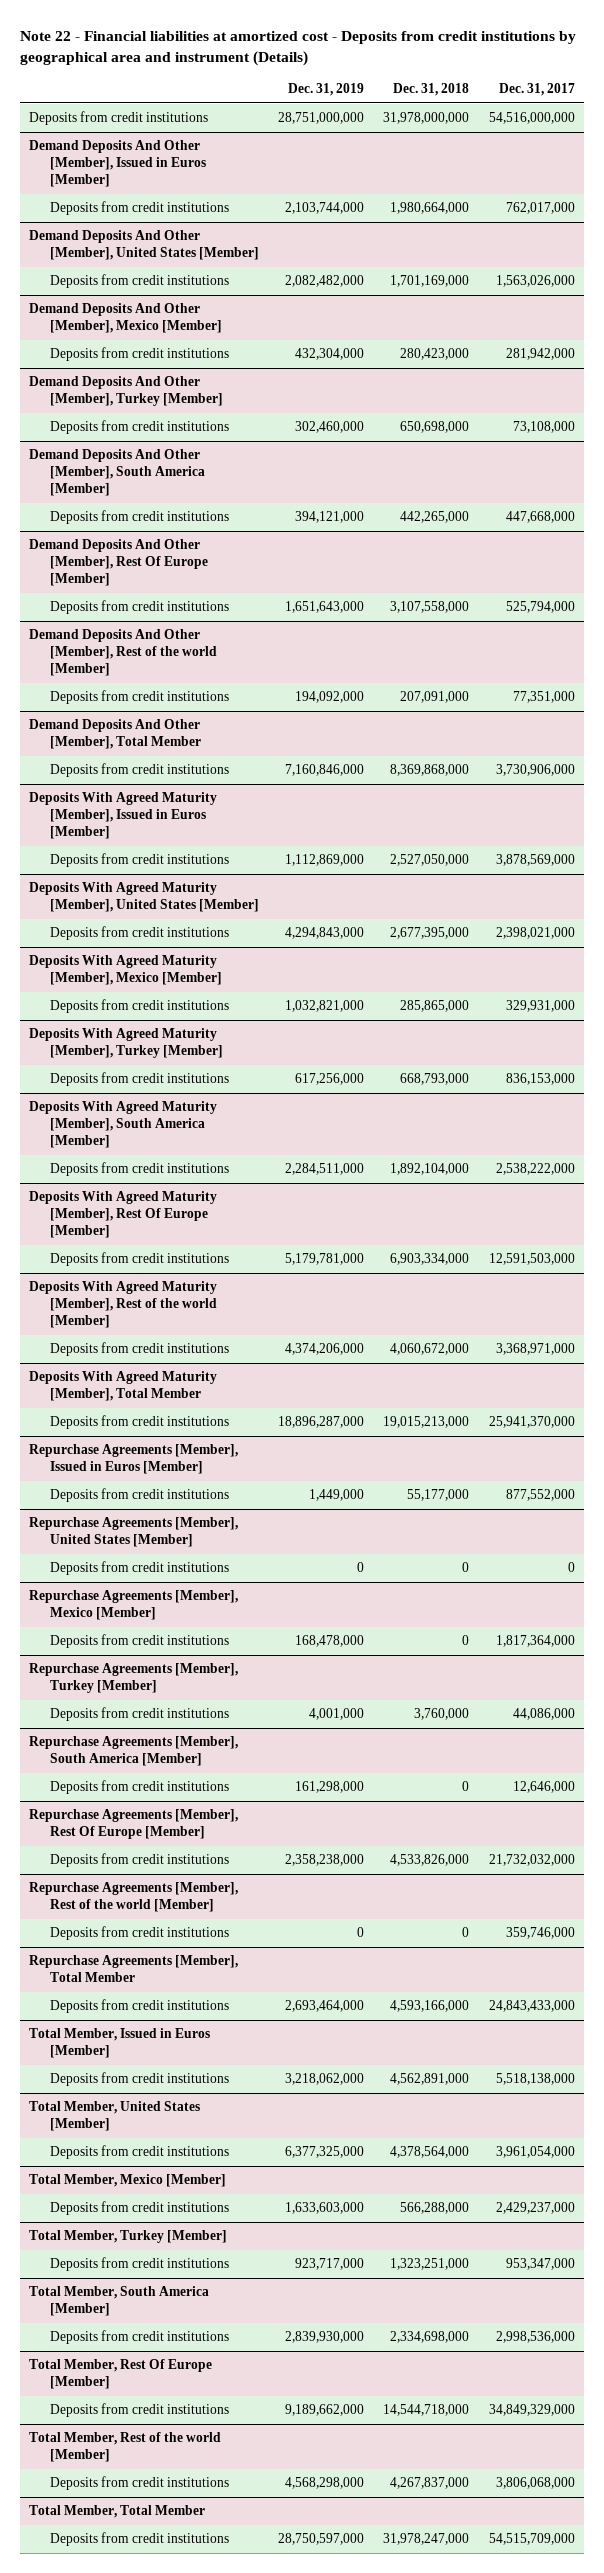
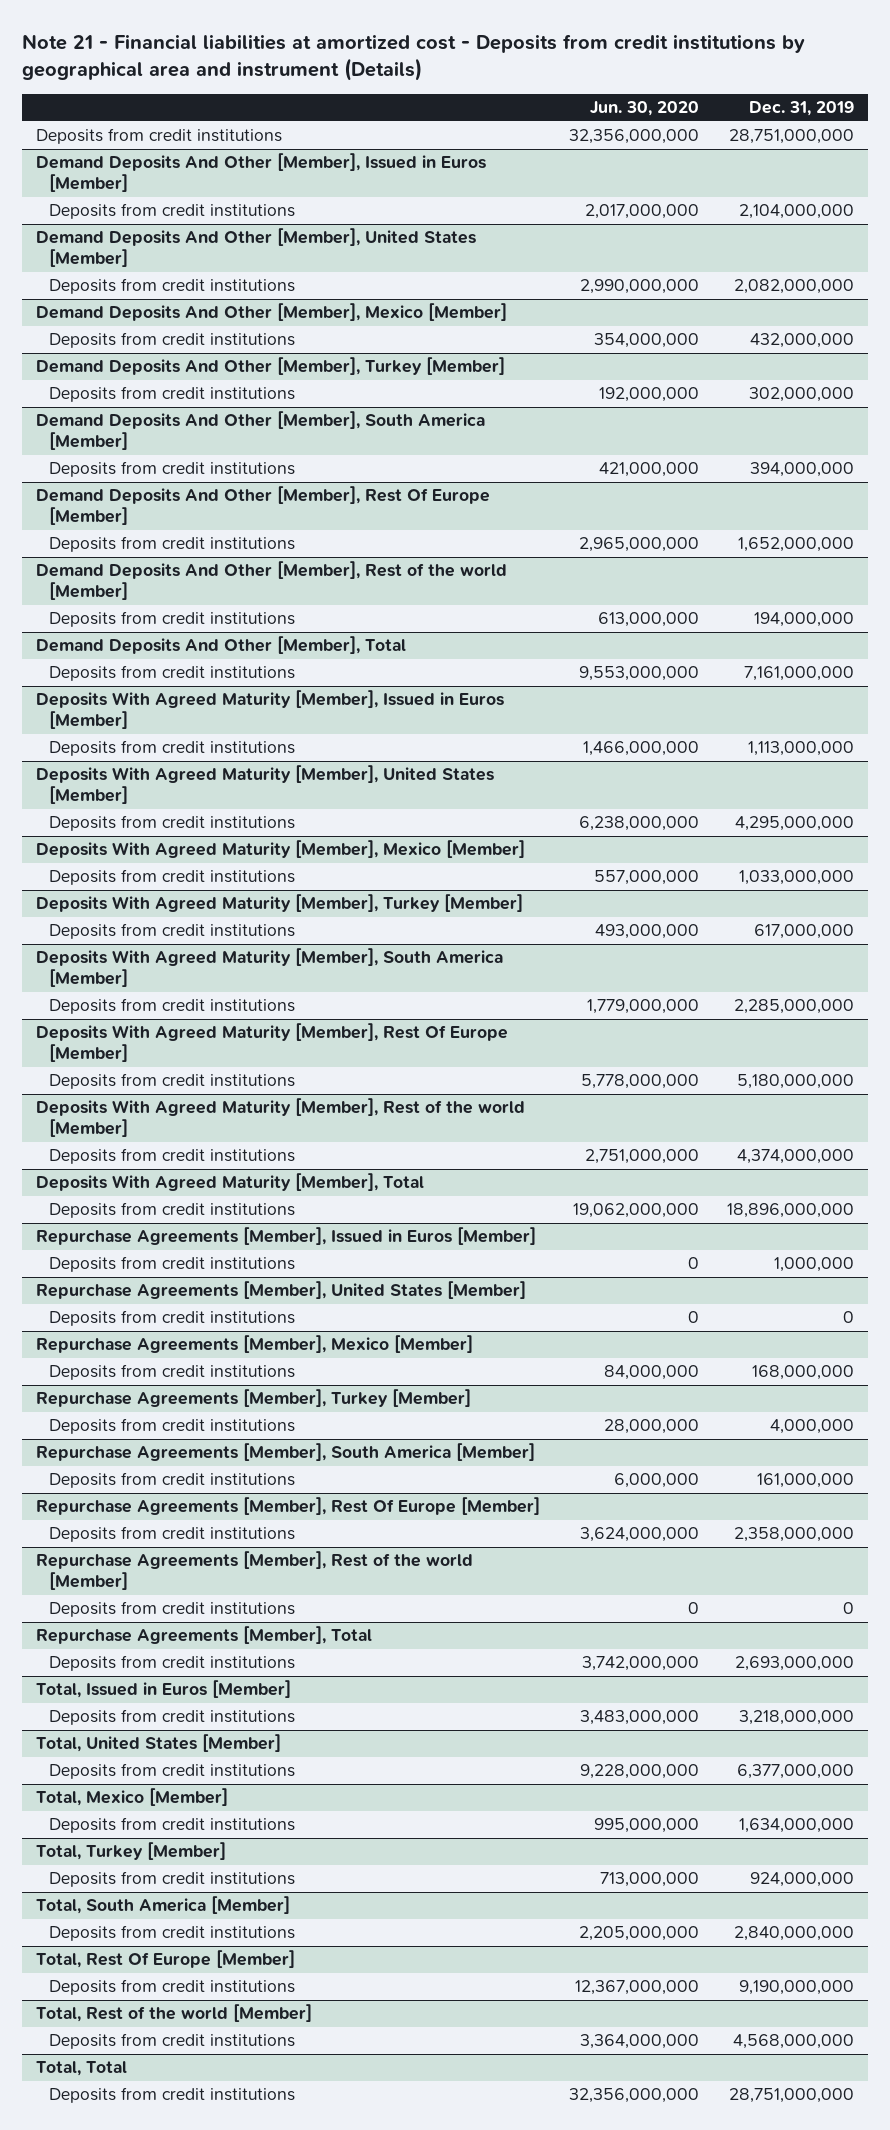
- Note 22 - Financial liabilities at amortized cost - Deposits from credit institutions by geographical area and instrument (Details)
+ Note 21 - Financial liabilities at amortized cost - Deposits from credit institutions by geographical area and instrument (Details)
- | Dec. 31, 2019 | Dec. 31, 2018 | Dec. 31, 2017
+ | Jun. 30, 2020 | Dec. 31, 2019
@ Demand Deposits And Other [Member], Issued in Euros [Member]
- Deposits from credit institutions | 2,103,744,000 | 1,980,664,000 | 762,017,000
+ Deposits from credit institutions | 2,017,000,000 | 2,104,000,000
@ Demand Deposits And Other [Member], United States [Member]
- Deposits from credit institutions | 2,082,482,000 | 1,701,169,000 | 1,563,026,000
+ Deposits from credit institutions | 2,990,000,000 | 2,082,000,000
@ Demand Deposits And Other [Member], Mexico [Member]
- Deposits from credit institutions | 432,304,000 | 280,423,000 | 281,942,000
+ Deposits from credit institutions | 354,000,000 | 432,000,000
@ Demand Deposits And Other [Member], Turkey [Member]
- Deposits from credit institutions | 302,460,000 | 650,698,000 | 73,108,000
+ Deposits from credit institutions | 192,000,000 | 302,000,000
@ Demand Deposits And Other [Member], South America [Member]
- Deposits from credit institutions | 394,121,000 | 442,265,000 | 447,668,000
+ Deposits from credit institutions | 421,000,000 | 394,000,000
@ Demand Deposits And Other [Member], Rest Of Europe [Member]
- Deposits from credit institutions | 1,651,643,000 | 3,107,558,000 | 525,794,000
+ Deposits from credit institutions | 2,965,000,000 | 1,652,000,000
@ Demand Deposits And Other [Member], Rest of the world [Member]
- Deposits from credit institutions | 194,092,000 | 207,091,000 | 77,351,000
- Demand Deposits And Other [Member], Total Member
- Deposits from credit institutions | 7,160,846,000 | 8,369,868,000 | 3,730,906,000
@ Demand Deposits And Other [Member], Rest of the world [Member]
+ Deposits from credit institutions | 613,000,000 | 194,000,000
+ Demand Deposits And Other [Member], Total
+ Deposits from credit institutions | 9,553,000,000 | 7,161,000,000
@ Deposits With Agreed Maturity [Member], Issued in Euros [Member]
- Deposits from credit institutions | 1,112,869,000 | 2,527,050,000 | 3,878,569,000
+ Deposits from credit institutions | 1,466,000,000 | 1,113,000,000
@ Deposits With Agreed Maturity [Member], United States [Member]
- Deposits from credit institutions | 4,294,843,000 | 2,677,395,000 | 2,398,021,000
+ Deposits from credit institutions | 6,238,000,000 | 4,295,000,000
@ Deposits With Agreed Maturity [Member], Mexico [Member]
- Deposits from credit institutions | 1,032,821,000 | 285,865,000 | 329,931,000
+ Deposits from credit institutions | 557,000,000 | 1,033,000,000
@ Deposits With Agreed Maturity [Member], Turkey [Member]
- Deposits from credit institutions | 617,256,000 | 668,793,000 | 836,153,000
+ Deposits from credit institutions | 493,000,000 | 617,000,000
@ Deposits With Agreed Maturity [Member], South America [Member]
- Deposits from credit institutions | 2,284,511,000 | 1,892,104,000 | 2,538,222,000
+ Deposits from credit institutions | 1,779,000,000 | 2,285,000,000
@ Deposits With Agreed Maturity [Member], Rest Of Europe [Member]
- Deposits from credit institutions | 5,179,781,000 | 6,903,334,000 | 12,591,503,000
+ Deposits from credit institutions | 5,778,000,000 | 5,180,000,000
@ Deposits With Agreed Maturity [Member], Rest of the world [Member]
- Deposits from credit institutions | 4,374,206,000 | 4,060,672,000 | 3,368,971,000
- Deposits With Agreed Maturity [Member], Total Member
- Deposits from credit institutions | 18,896,287,000 | 19,015,213,000 | 25,941,370,000
@ Deposits With Agreed Maturity [Member], Rest of the world [Member]
+ Deposits from credit institutions | 2,751,000,000 | 4,374,000,000
+ Deposits With Agreed Maturity [Member], Total
+ Deposits from credit institutions | 19,062,000,000 | 18,896,000,000
@ Repurchase Agreements [Member], Issued in Euros [Member]
- Deposits from credit institutions | 1,449,000 | 55,177,000 | 877,552,000
+ Deposits from credit institutions | 0 | 1,000,000
@ Repurchase Agreements [Member], Mexico [Member]
- Deposits from credit institutions | 168,478,000 | 0 | 1,817,364,000
+ Deposits from credit institutions | 84,000,000 | 168,000,000
@ Repurchase Agreements [Member], Turkey [Member]
- Deposits from credit institutions | 4,001,000 | 3,760,000 | 44,086,000
+ Deposits from credit institutions | 28,000,000 | 4,000,000
@ Repurchase Agreements [Member], South America [Member]
- Deposits from credit institutions | 161,298,000 | 0 | 12,646,000
+ Deposits from credit institutions | 6,000,000 | 161,000,000
@ Repurchase Agreements [Member], Rest Of Europe [Member]
- Deposits from credit institutions | 2,358,238,000 | 4,533,826,000 | 21,732,032,000
+ Deposits from credit institutions | 3,624,000,000 | 2,358,000,000
- Repurchase Agreements [Member], Total Member
- Deposits from credit institutions | 2,693,464,000 | 4,593,166,000 | 24,843,433,000
- Total Member, Issued in Euros [Member]
- Deposits from credit institutions | 3,218,062,000 | 4,562,891,000 | 5,518,138,000
- Total Member, United States [Member]
- Deposits from credit institutions | 6,377,325,000 | 4,378,564,000 | 3,961,054,000
- Total Member, Mexico [Member]
- Deposits from credit institutions | 1,633,603,000 | 566,288,000 | 2,429,237,000
- Total Member, Turkey [Member]
- Deposits from credit institutions | 923,717,000 | 1,323,251,000 | 953,347,000
- Total Member, South America [Member]
- Deposits from credit institutions | 2,839,930,000 | 2,334,698,000 | 2,998,536,000
- Total Member, Rest Of Europe [Member]
- Deposits from credit institutions | 9,189,662,000 | 14,544,718,000 | 34,849,329,000
- Total Member, Rest of the world [Member]
- Deposits from credit institutions | 4,568,298,000 | 4,267,837,000 | 3,806,068,000
- Total Member, Total Member
- Deposits from credit institutions | 28,750,597,000 | 31,978,247,000 | 54,515,709,000
+ Repurchase Agreements [Member], Total
+ Deposits from credit institutions | 3,742,000,000 | 2,693,000,000
+ Total, Issued in Euros [Member]
+ Deposits from credit institutions | 3,483,000,000 | 3,218,000,000
+ Total, United States [Member]
+ Deposits from credit institutions | 9,228,000,000 | 6,377,000,000
+ Total, Mexico [Member]
+ Deposits from credit institutions | 995,000,000 | 1,634,000,000
+ Total, Turkey [Member]
+ Deposits from credit institutions | 713,000,000 | 924,000,000
+ Total, South America [Member]
+ Deposits from credit institutions | 2,205,000,000 | 2,840,000,000
+ Total, Rest Of Europe [Member]
+ Deposits from credit institutions | 12,367,000,000 | 9,190,000,000
+ Total, Rest of the world [Member]
+ Deposits from credit institutions | 3,364,000,000 | 4,568,000,000
+ Total, Total
+ Deposits from credit institutions | 32,356,000,000 | 28,751,000,000

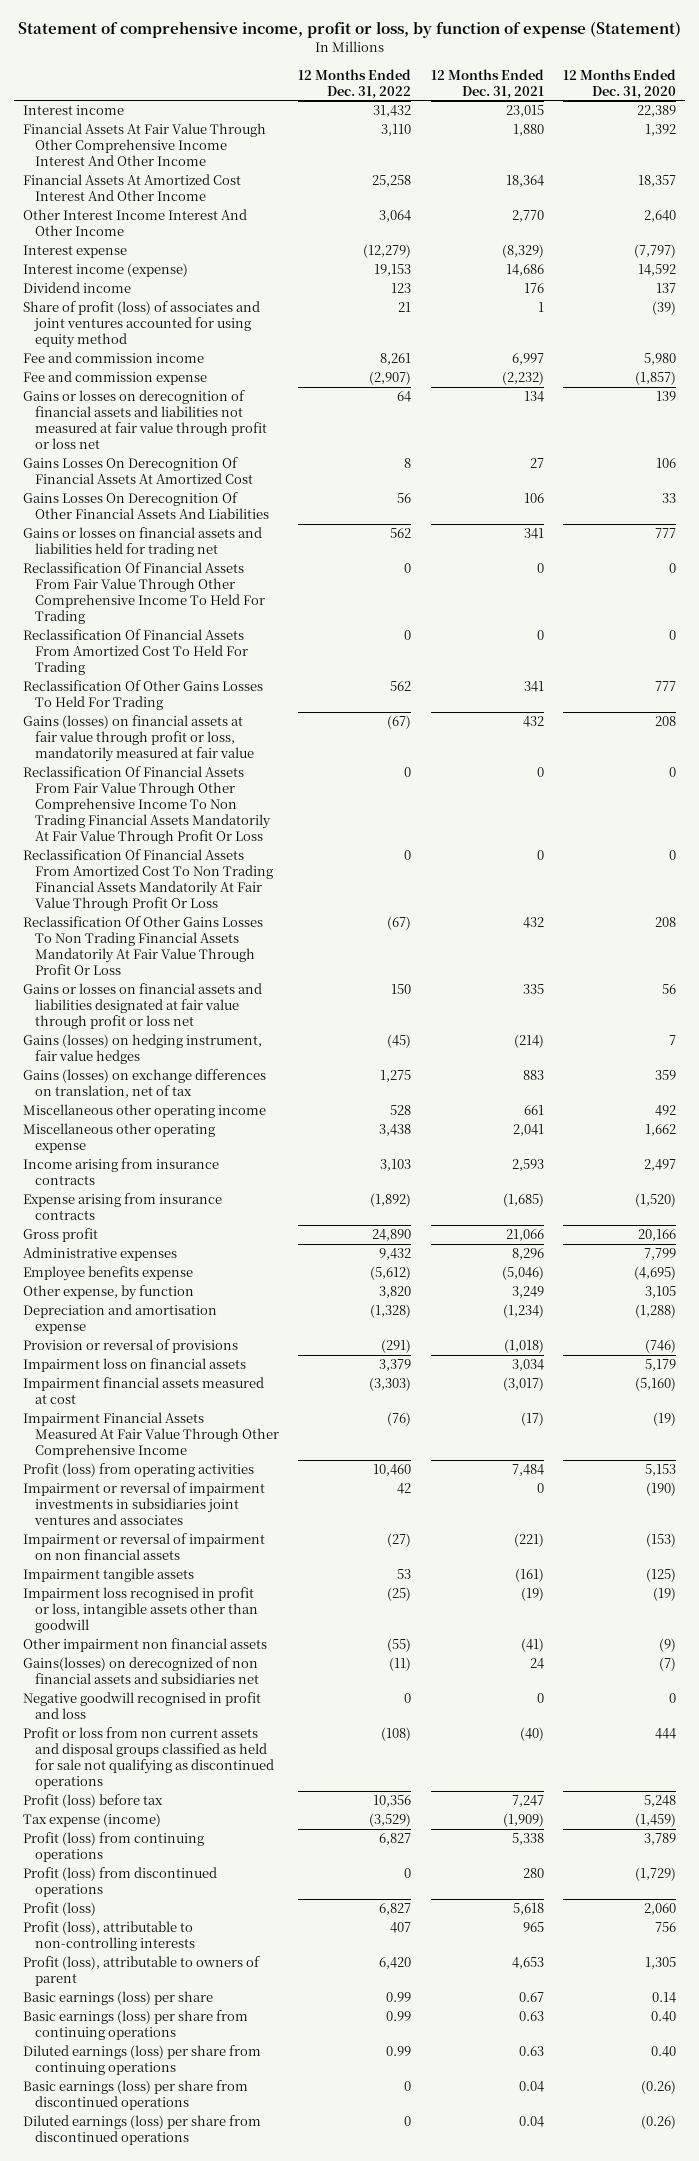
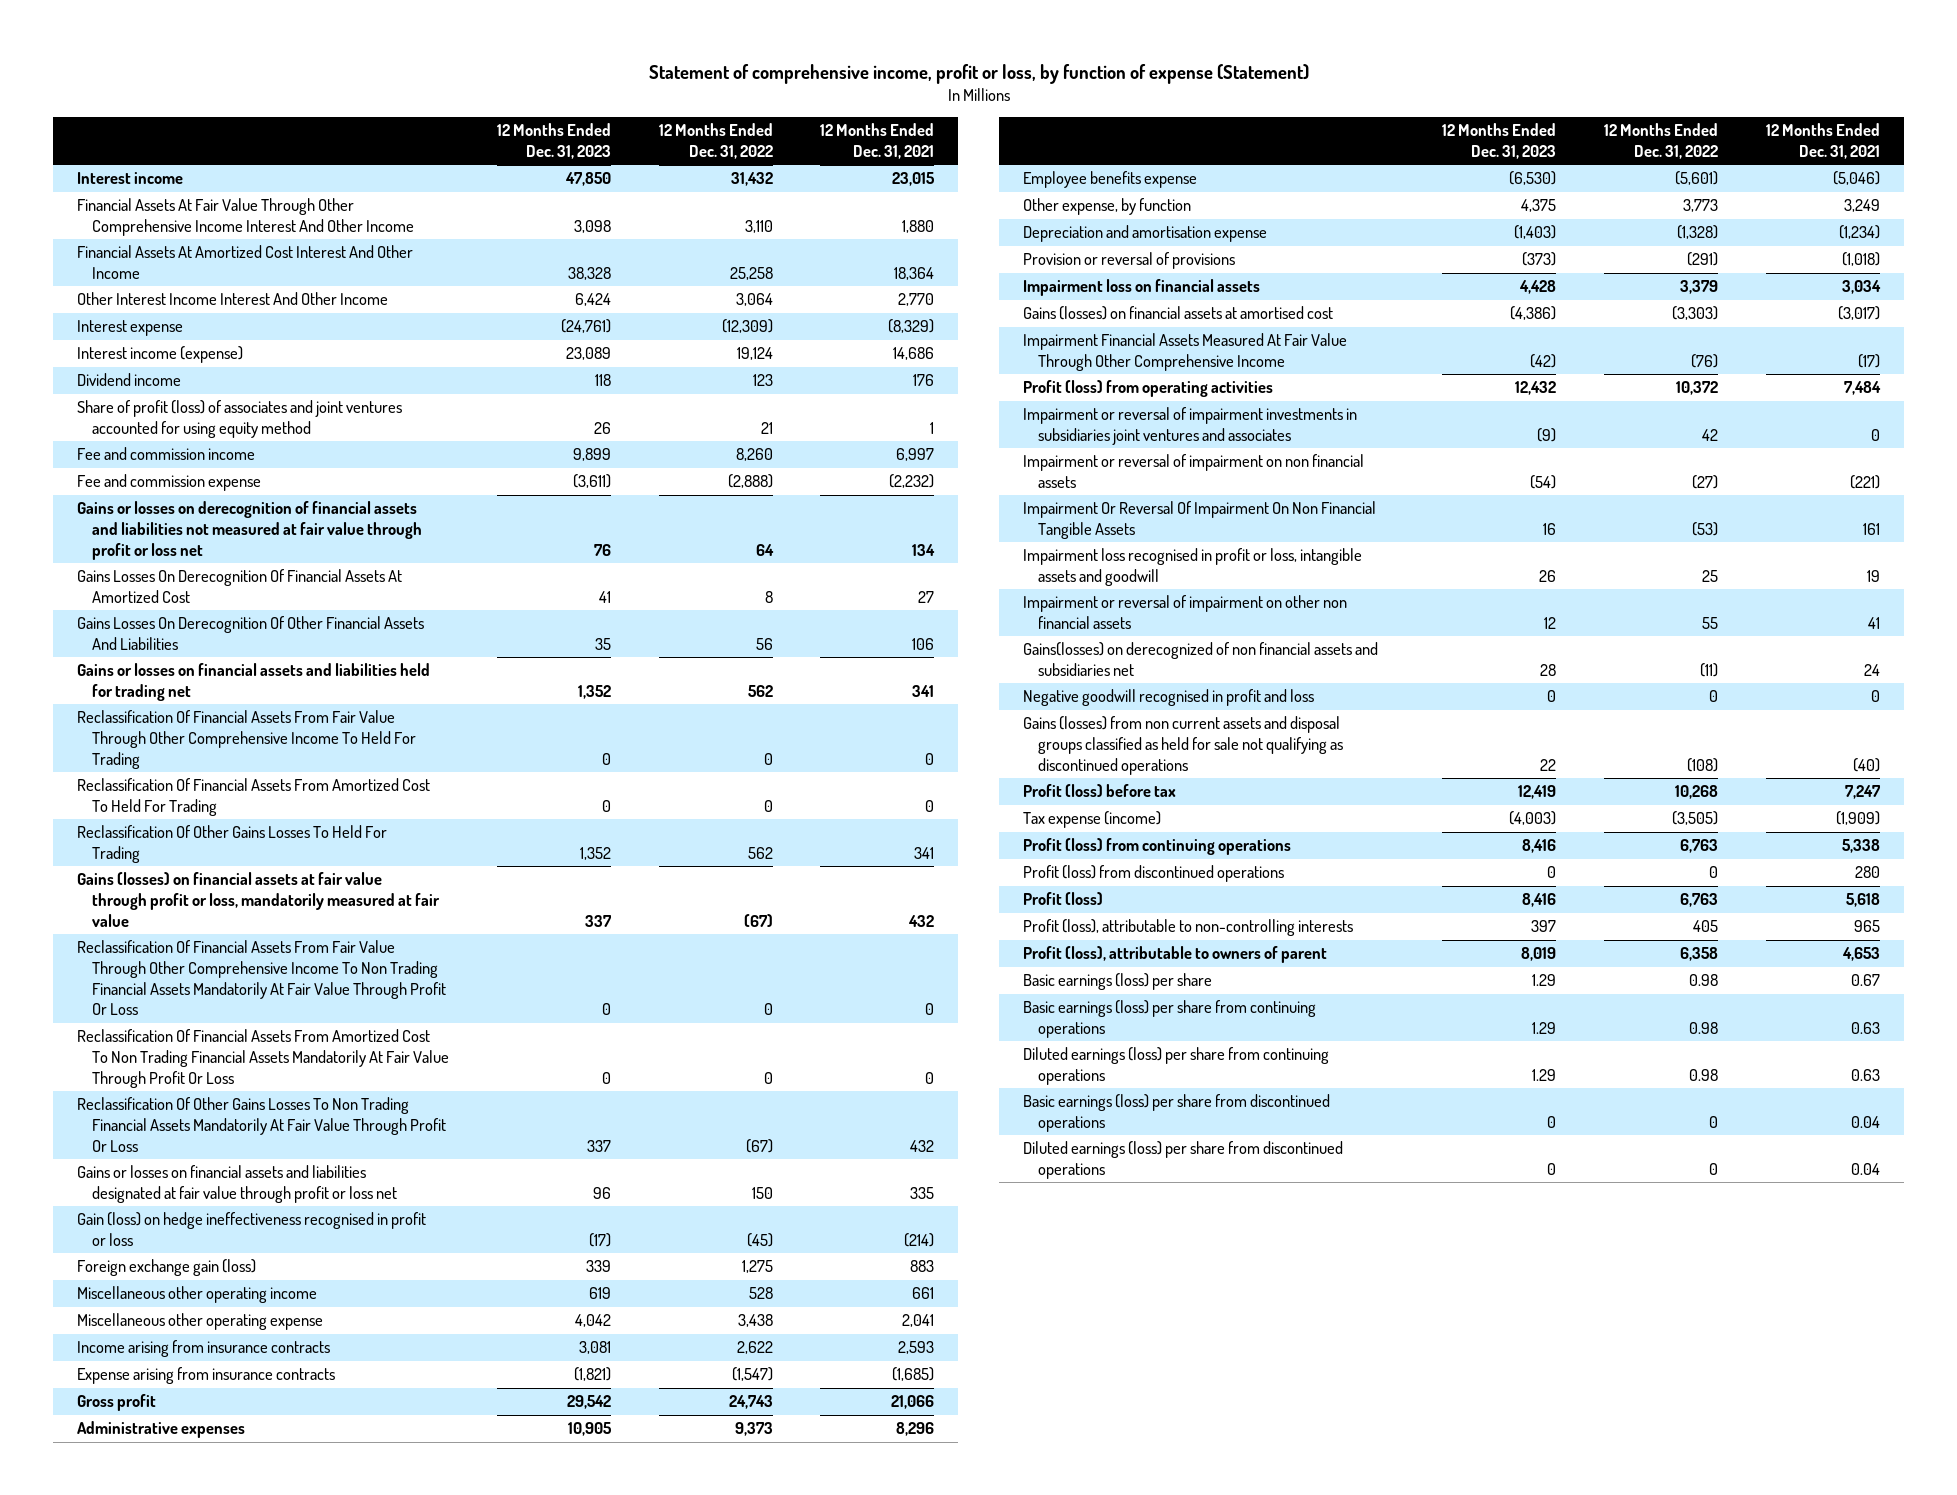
- | 12 Months Ended Dec. 31, 2022 | 12 Months Ended Dec. 31, 2021 | 12 Months Ended Dec. 31, 2020
+ | 12 Months Ended Dec. 31, 2023 | 12 Months Ended Dec. 31, 2022 | 12 Months Ended Dec. 31, 2021
- Interest expense | (12,279) | (8,329) | (7,797)
- Interest income (expense) | 19,153 | 14,686 | 14,592
+ Interest expense | (24,761) | (12,309) | (8,329)
+ Interest income (expense) | 23,089 | 19,124 | 14,686
- Fee and commission income | 8,261 | 6,997 | 5,980
- Fee and commission expense | (2,907) | (2,232) | (1,857)
+ Fee and commission income | 9,899 | 8,260 | 6,997
+ Fee and commission expense | (3,611) | (2,888) | (2,232)
- Gains (losses) on hedging instrument, fair value hedges | (45) | (214) | 7
- Gains (losses) on exchange differences on translation, net of tax | 1,275 | 883 | 359
+ Gain (loss) on hedge ineffectiveness recognised in profit or loss | (17) | (45) | (214)
+ Foreign exchange gain (loss) | 339 | 1,275 | 883
- Income arising from insurance contracts | 3,103 | 2,593 | 2,497
- Expense arising from insurance contracts | (1,892) | (1,685) | (1,520)
- Gross profit | 24,890 | 21,066 | 20,166
- Administrative expenses | 9,432 | 8,296 | 7,799
- Employee benefits expense | (5,612) | (5,046) | (4,695)
- Other expense, by function | 3,820 | 3,249 | 3,105
+ Income arising from insurance contracts | 3,081 | 2,622 | 2,593
+ Expense arising from insurance contracts | (1,821) | (1,547) | (1,685)
+ Gross profit | 29,542 | 24,743 | 21,066
+ Administrative expenses | 10,905 | 9,373 | 8,296
+ Employee benefits expense | (6,530) | (5,601) | (5,046)
+ Other expense, by function | 4,375 | 3,773 | 3,249
- Impairment financial assets measured at cost | (3,303) | (3,017) | (5,160)
+ Gains (losses) on financial assets at amortised cost | (4,386) | (3,303) | (3,017)
- Profit (loss) from operating activities | 10,460 | 7,484 | 5,153
+ Profit (loss) from operating activities | 12,432 | 10,372 | 7,484
- Impairment tangible assets | 53 | (161) | (125)
- Impairment loss recognised in profit or loss, intangible assets other than goodwill | (25) | (19) | (19)
- Other impairment non financial assets | (55) | (41) | (9)
+ Impairment Or Reversal Of Impairment On Non Financial Tangible Assets | 16 | (53) | 161
+ Impairment loss recognised in profit or loss, intangible assets and goodwill | 26 | 25 | 19
+ Impairment or reversal of impairment on other non financial assets | 12 | 55 | 41
- Profit or loss from non current assets and disposal groups classified as held for sale not qualifying as discontinued operations | (108) | (40) | 444
- Profit (loss) before tax | 10,356 | 7,247 | 5,248
- Tax expense (income) | (3,529) | (1,909) | (1,459)
- Profit (loss) from continuing operations | 6,827 | 5,338 | 3,789
+ Gains (losses) from non current assets and disposal groups classified as held for sale not qualifying as discontinued operations | 22 | (108) | (40)
+ Profit (loss) before tax | 12,419 | 10,268 | 7,247
+ Tax expense (income) | (4,003) | (3,505) | (1,909)
+ Profit (loss) from continuing operations | 8,416 | 6,763 | 5,338
- Profit (loss) | 6,827 | 5,618 | 2,060
- Profit (loss), attributable to non-controlling interests | 407 | 965 | 756
- Profit (loss), attributable to owners of parent | 6,420 | 4,653 | 1,305
- Basic earnings (loss) per share | 0.99 | 0.67 | 0.14
- Basic earnings (loss) per share from continuing operations | 0.99 | 0.63 | 0.40
- Diluted earnings (loss) per share from continuing operations | 0.99 | 0.63 | 0.40
+ Profit (loss) | 8,416 | 6,763 | 5,618
+ Profit (loss), attributable to non-controlling interests | 397 | 405 | 965
+ Profit (loss), attributable to owners of parent | 8,019 | 6,358 | 4,653
+ Basic earnings (loss) per share | 1.29 | 0.98 | 0.67
+ Basic earnings (loss) per share from continuing operations | 1.29 | 0.98 | 0.63
+ Diluted earnings (loss) per share from continuing operations | 1.29 | 0.98 | 0.63

